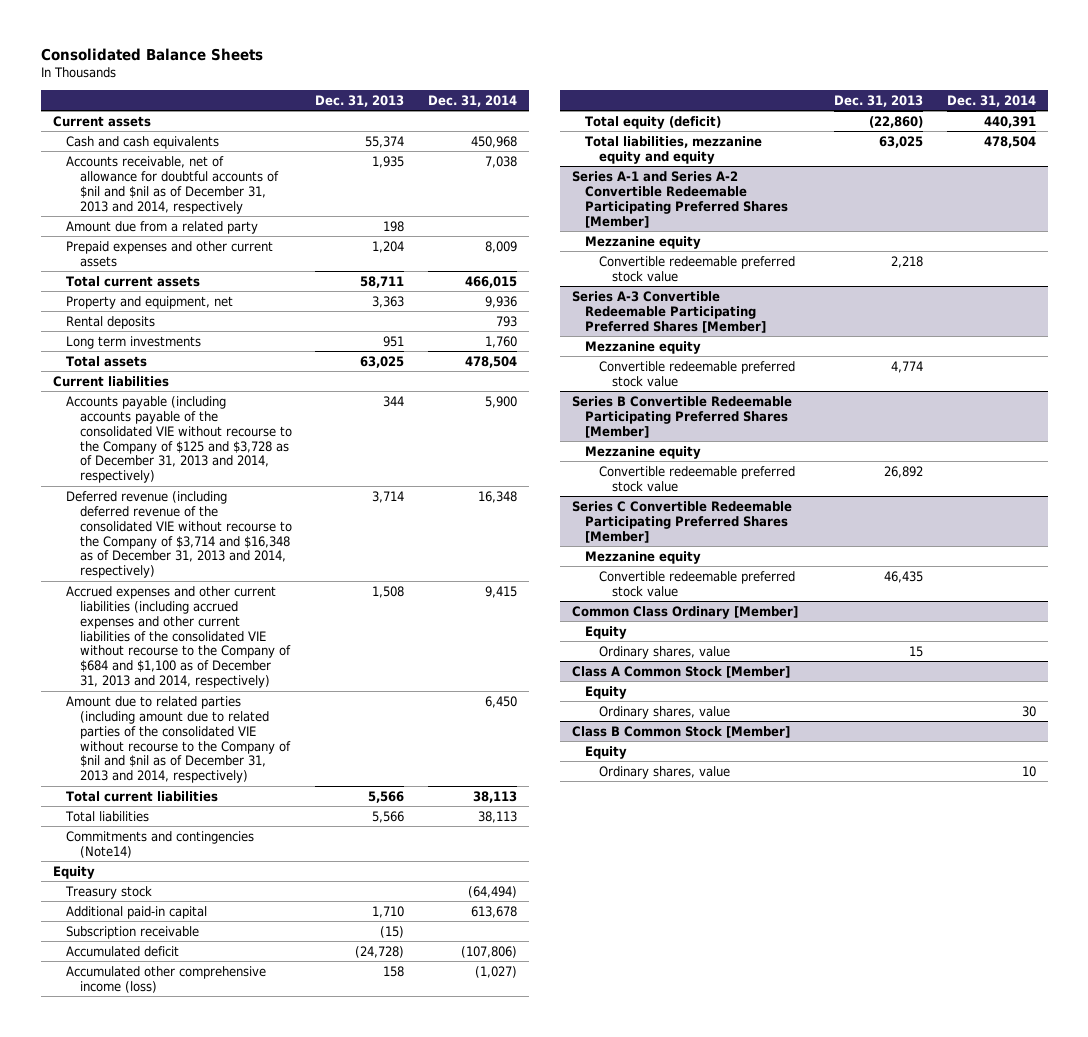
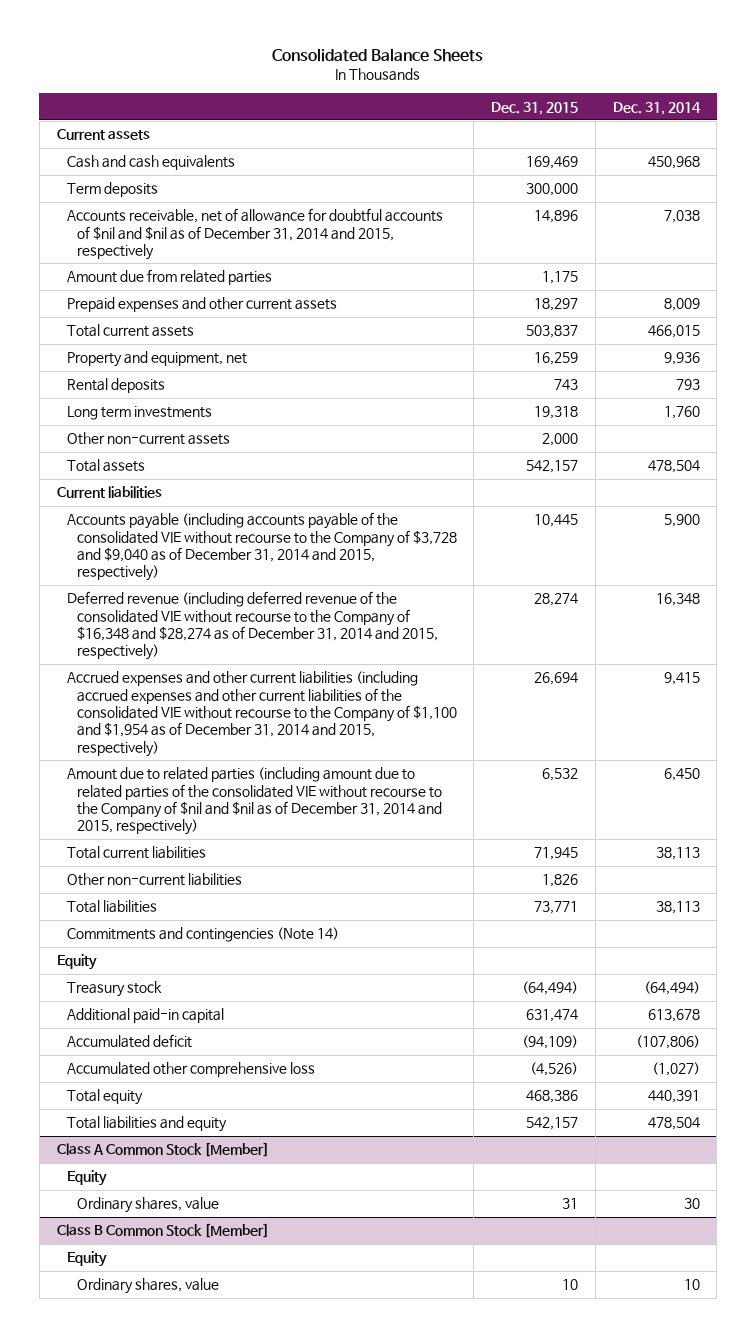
- | Dec. 31, 2013 | Dec. 31, 2014
+ | Dec. 31, 2015 | Dec. 31, 2014
- Accounts receivable, net of allowance for doubtful accounts of $nil and $nil as of December 31, 2013 and 2014, respectively | 1,935 | 7,038
- Amount due from a related party | 198 |
+ Term deposits | 300,000 |
+ Accounts receivable, net of allowance for doubtful accounts of $nil and $nil as of December 31, 2014 and 2015, respectively | 14,896 | 7,038
+ Amount due from related parties | 1,175 |
+ Other non-current assets | 2,000 |
- Accounts payable (including accounts payable of the consolidated VIE without recourse to the Company of $125 and $3,728 as of December 31, 2013 and 2014, respectively) | 344 | 5,900
- Deferred revenue (including deferred revenue of the consolidated VIE without recourse to the Company of $3,714 and $16,348 as of December 31, 2013 and 2014, respectively) | 3,714 | 16,348
- Accrued expenses and other current liabilities (including accrued expenses and other current liabilities of the consolidated VIE without recourse to the Company of $684 and $1,100 as of December 31, 2013 and 2014, respectively) | 1,508 | 9,415
- Amount due to related parties (including amount due to related parties of the consolidated VIE without recourse to the Company of $nil and $nil as of December 31, 2013 and 2014, respectively) | | 6,450
+ Accounts payable (including accounts payable of the consolidated VIE without recourse to the Company of $3,728 and $9,040 as of December 31, 2014 and 2015, respectively) | 10,445 | 5,900
+ Deferred revenue (including deferred revenue of the consolidated VIE without recourse to the Company of $16,348 and $28,274 as of December 31, 2014 and 2015, respectively) | 28,274 | 16,348
+ Accrued expenses and other current liabilities (including accrued expenses and other current liabilities of the consolidated VIE without recourse to the Company of $1,100 and $1,954 as of December 31, 2014 and 2015, respectively) | 26,694 | 9,415
+ Amount due to related parties (including amount due to related parties of the consolidated VIE without recourse to the Company of $nil and $nil as of December 31, 2014 and 2015, respectively) | 6,532 | 6,450
+ Other non-current liabilities | 1,826 |
- Commitments and contingencies (Note14)
+ Commitments and contingencies (Note 14)
- Subscription receivable | (15) |
- Accumulated other comprehensive income (loss) | 158 | (1,027)
- Total equity (deficit) | (22,860) | 440,391
- Total liabilities, mezzanine equity and equity | 63,025 | 478,504
- Series A-1 and Series A-2 Convertible Redeemable Participating Preferred Shares [Member]
- Mezzanine equity
- Convertible redeemable preferred stock value | 2,218 |
- Series A-3 Convertible Redeemable Participating Preferred Shares [Member]
- Mezzanine equity
- Convertible redeemable preferred stock value | 4,774 |
- Series B Convertible Redeemable Participating Preferred Shares [Member]
- Mezzanine equity
- Convertible redeemable preferred stock value | 26,892 |
- Series C Convertible Redeemable Participating Preferred Shares [Member]
- Mezzanine equity
- Convertible redeemable preferred stock value | 46,435 |
- Common Class Ordinary [Member]
- Equity
- Ordinary shares, value | 15 |
+ Accumulated other comprehensive loss | (4,526) | (1,027)
+ Total equity | 468,386 | 440,391
+ Total liabilities and equity | 542,157 | 478,504

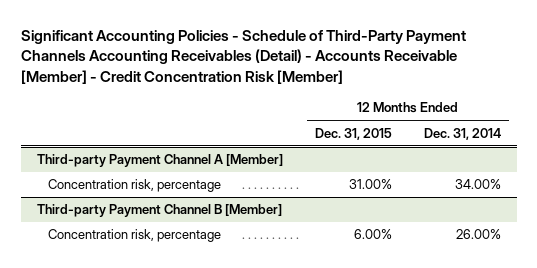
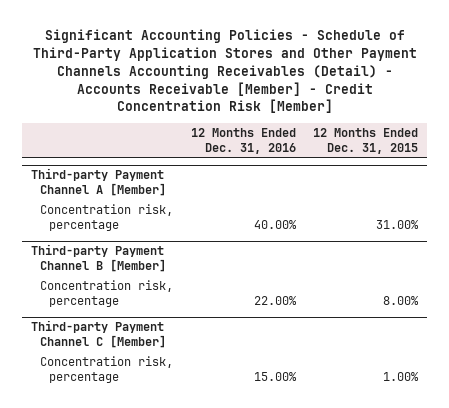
- Significant Accounting Policies - Schedule of Third-Party Payment Channels Accounting Receivables (Detail) - Accounts Receivable [Member] - Credit Concentration Risk [Member]
+ Significant Accounting Policies - Schedule of Third-Party Application Stores and Other Payment Channels Accounting Receivables (Detail) - Accounts Receivable [Member] - Credit Concentration Risk [Member]
- | 12 Months Ended Dec. 31, 2015 | 12 Months Ended Dec. 31, 2014
+ | 12 Months Ended Dec. 31, 2016 | 12 Months Ended Dec. 31, 2015
@ Third-party Payment Channel B [Member]
- Concentration risk, percentage | 6.00% | 26.00%
+ Concentration risk, percentage | 22.00% | 8.00%
+ Third-party Payment Channel C [Member]
+ Concentration risk, percentage | 15.00% | 1.00%

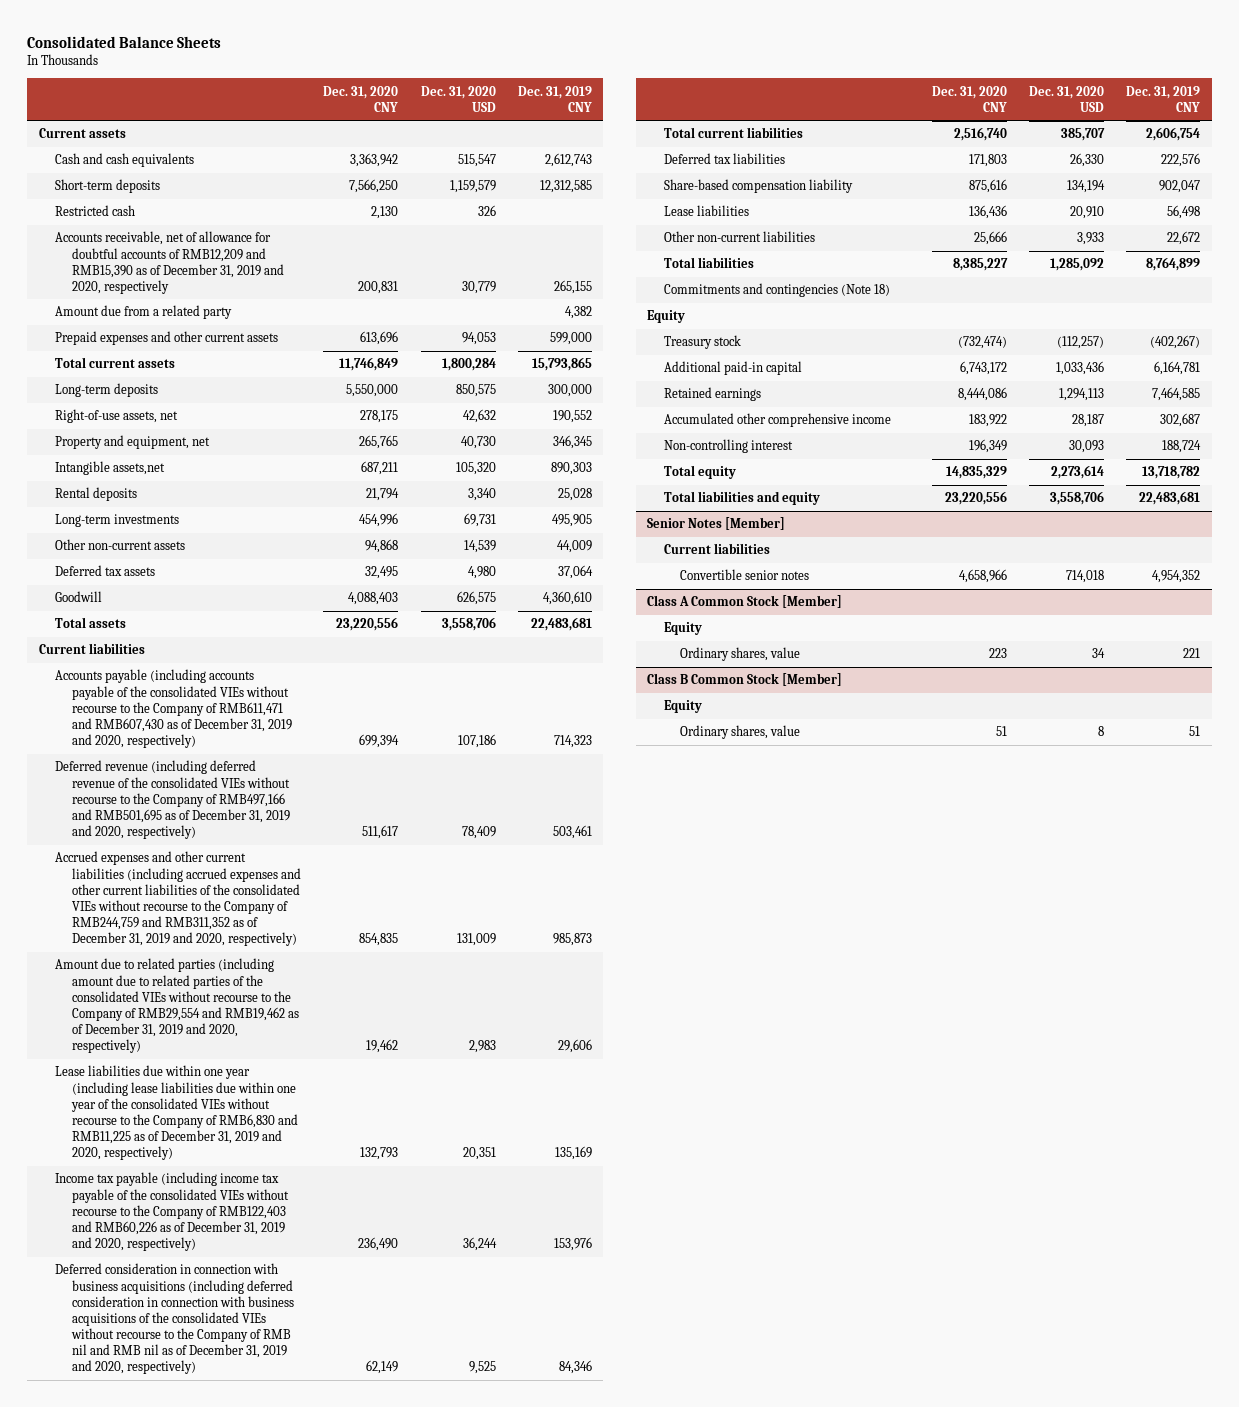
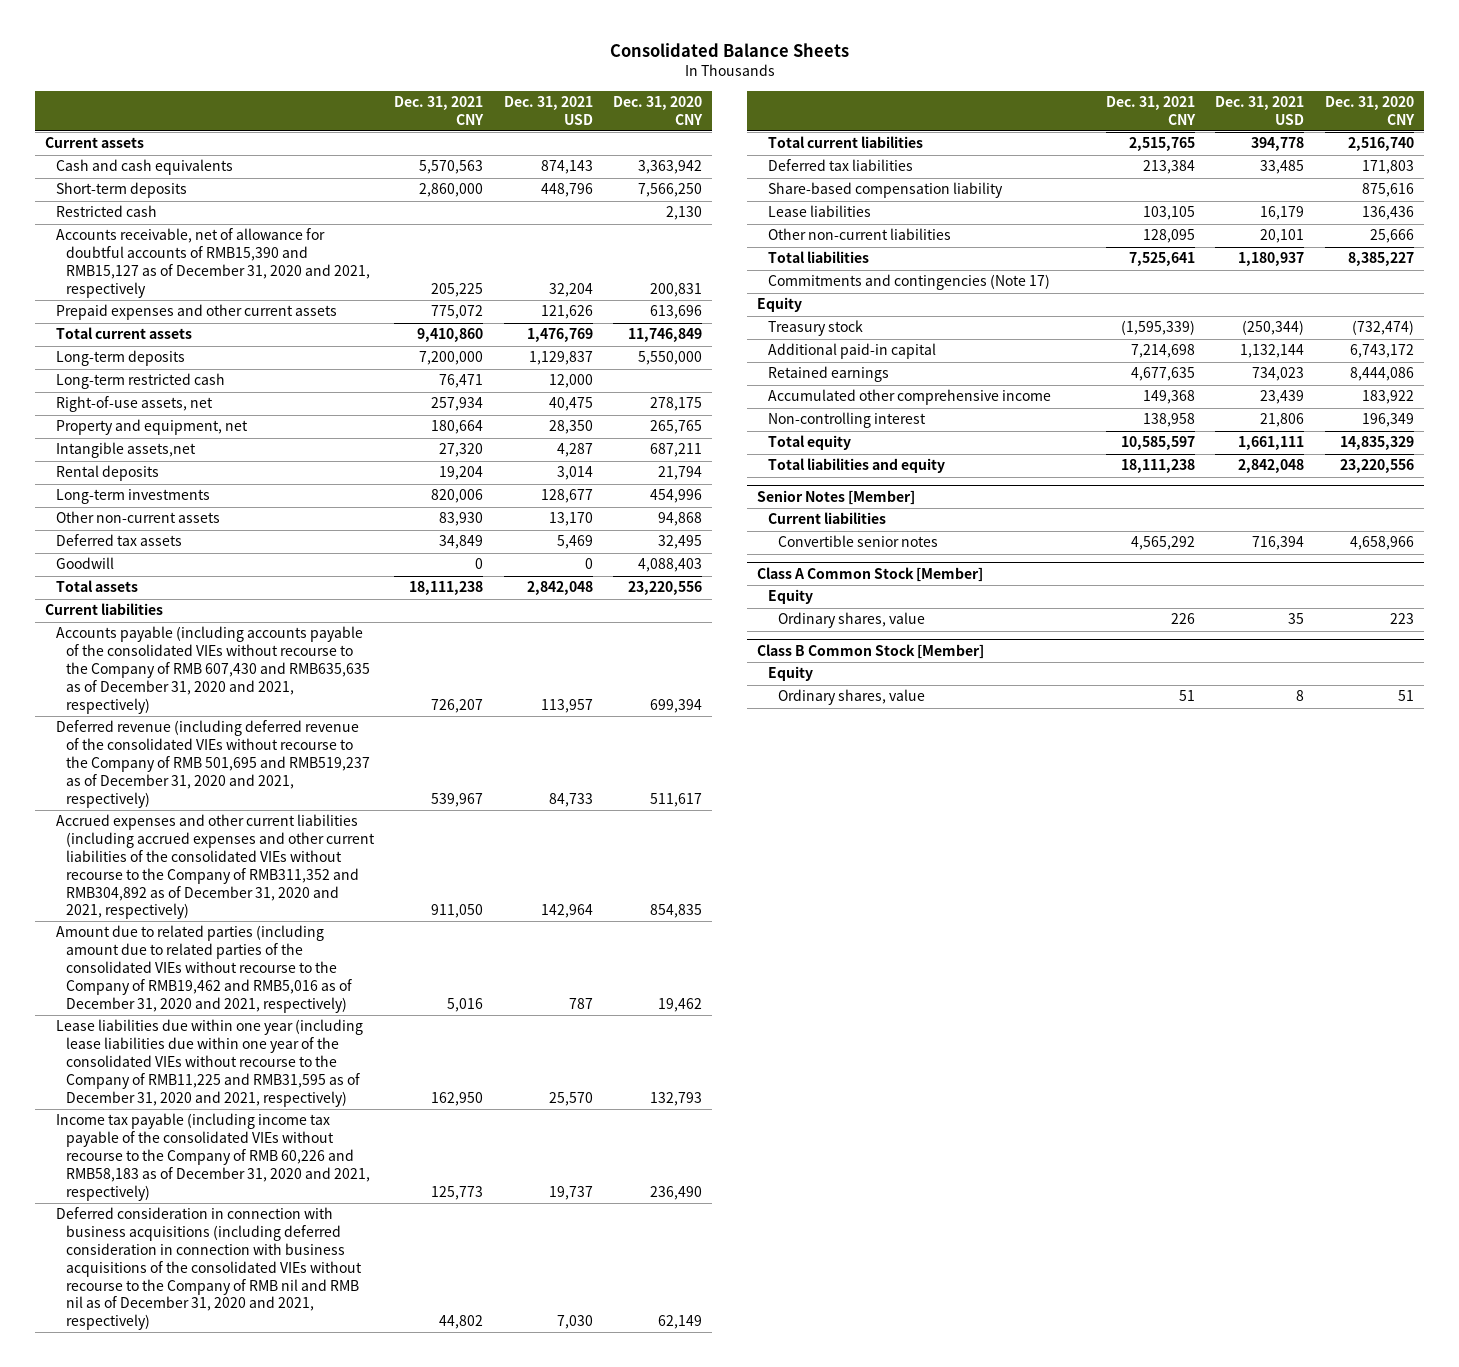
- | Dec. 31, 2020 CNY | Dec. 31, 2020 USD | Dec. 31, 2019 CNY
+ | Dec. 31, 2021 CNY | Dec. 31, 2021 USD | Dec. 31, 2020 CNY
- Accounts receivable, net of allowance for doubtful accounts of RMB12,209 and RMB15,390 as of December 31, 2019 and 2020, respectively | 200,831 | 30,779 | 265,155
- Amount due from a related party | | | 4,382
+ Accounts receivable, net of allowance for doubtful accounts of RMB15,390 and RMB15,127 as of December 31, 2020 and 2021, respectively | 205,225 | 32,204 | 200,831
+ Long-term restricted cash | 76,471 | 12,000 |
- Accounts payable (including accounts payable of the consolidated VIEs without recourse to the Company of RMB611,471 and RMB607,430 as of December 31, 2019 and 2020, respectively) | 699,394 | 107,186 | 714,323
- Deferred revenue (including deferred revenue of the consolidated VIEs without recourse to the Company of RMB497,166 and RMB501,695 as of December 31, 2019 and 2020, respectively) | 511,617 | 78,409 | 503,461
- Accrued expenses and other current liabilities (including accrued expenses and other current liabilities of the consolidated VIEs without recourse to the Company of RMB244,759 and RMB311,352 as of December 31, 2019 and 2020, respectively) | 854,835 | 131,009 | 985,873
- Amount due to related parties (including amount due to related parties of the consolidated VIEs without recourse to the Company of RMB29,554 and RMB19,462 as of December 31, 2019 and 2020, respectively) | 19,462 | 2,983 | 29,606
- Lease liabilities due within one year (including lease liabilities due within one year of the consolidated VIEs without recourse to the Company of RMB6,830 and RMB11,225 as of December 31, 2019 and 2020, respectively) | 132,793 | 20,351 | 135,169
- Income tax payable (including income tax payable of the consolidated VIEs without recourse to the Company of RMB122,403 and RMB60,226 as of December 31, 2019 and 2020, respectively) | 236,490 | 36,244 | 153,976
- Deferred consideration in connection with business acquisitions (including deferred consideration in connection with business acquisitions of the consolidated VIEs without recourse to the Company of RMB nil and RMB nil as of December 31, 2019 and 2020, respectively) | 62,149 | 9,525 | 84,346
+ Accounts payable (including accounts payable of the consolidated VIEs without recourse to the Company of RMB 607,430 and RMB635,635 as of December 31, 2020 and 2021, respectively) | 726,207 | 113,957 | 699,394
+ Deferred revenue (including deferred revenue of the consolidated VIEs without recourse to the Company of RMB 501,695 and RMB519,237 as of December 31, 2020 and 2021, respectively) | 539,967 | 84,733 | 511,617
+ Accrued expenses and other current liabilities (including accrued expenses and other current liabilities of the consolidated VIEs without recourse to the Company of RMB311,352 and RMB304,892 as of December 31, 2020 and 2021, respectively) | 911,050 | 142,964 | 854,835
+ Amount due to related parties (including amount due to related parties of the consolidated VIEs without recourse to the Company of RMB19,462 and RMB5,016 as of December 31, 2020 and 2021, respectively) | 5,016 | 787 | 19,462
+ Lease liabilities due within one year (including lease liabilities due within one year of the consolidated VIEs without recourse to the Company of RMB11,225 and RMB31,595 as of December 31, 2020 and 2021, respectively) | 162,950 | 25,570 | 132,793
+ Income tax payable (including income tax payable of the consolidated VIEs without recourse to the Company of RMB 60,226 and RMB58,183 as of December 31, 2020 and 2021, respectively) | 125,773 | 19,737 | 236,490
+ Deferred consideration in connection with business acquisitions (including deferred consideration in connection with business acquisitions of the consolidated VIEs without recourse to the Company of RMB nil and RMB nil as of December 31, 2020 and 2021, respectively) | 44,802 | 7,030 | 62,149
- Commitments and contingencies (Note 18)
+ Commitments and contingencies (Note 17)

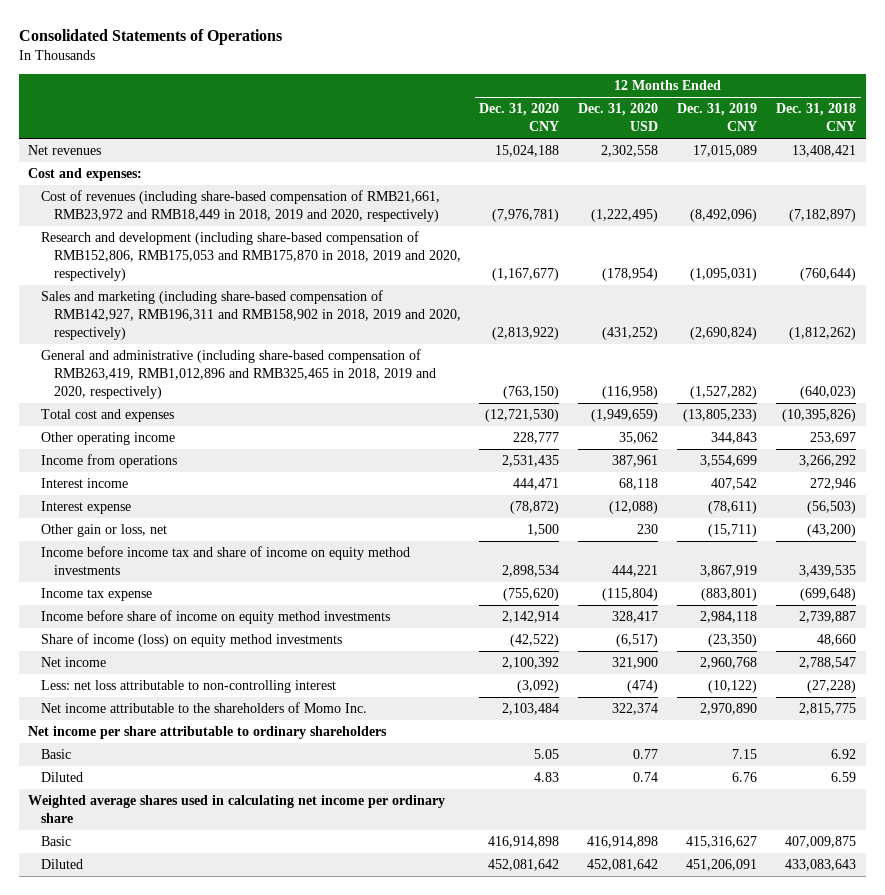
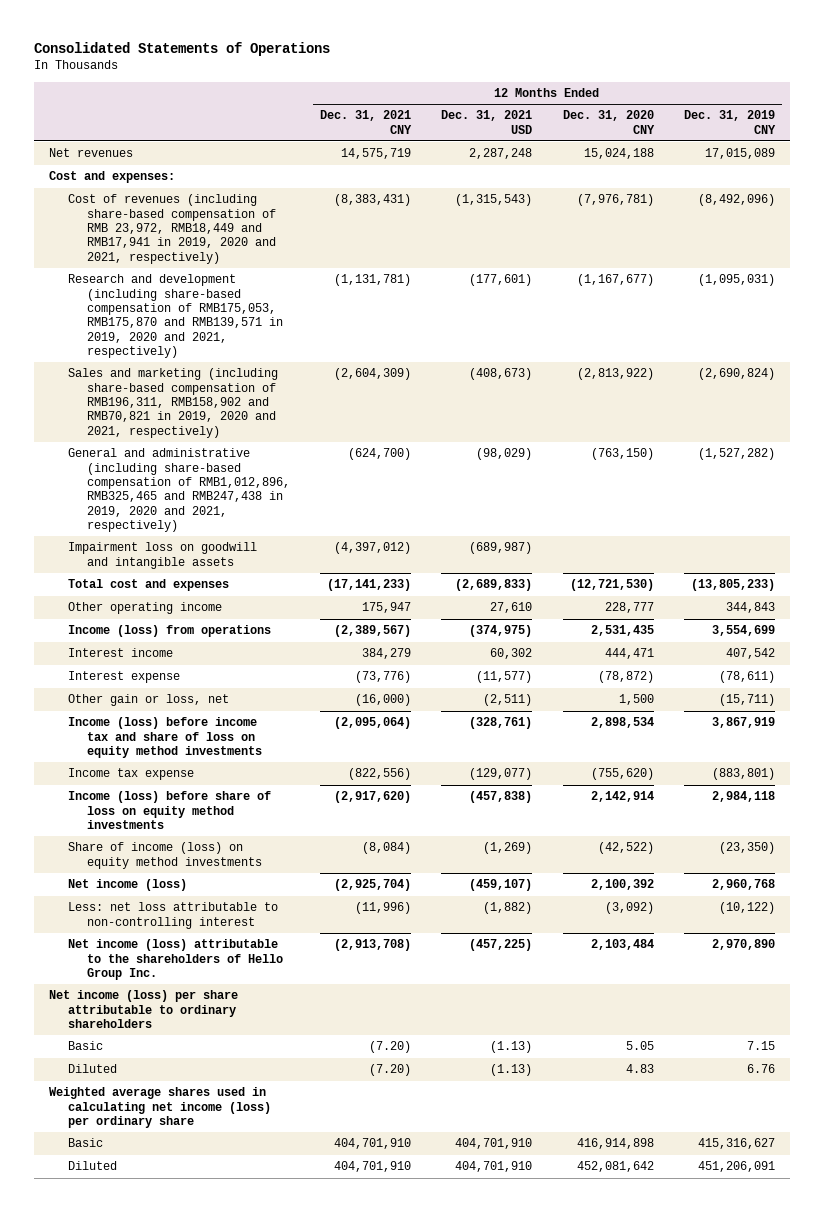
- | 12 Months Ended Dec. 31, 2020 CNY | 12 Months Ended Dec. 31, 2020 USD | 12 Months Ended Dec. 31, 2019 CNY | 12 Months Ended Dec. 31, 2018 CNY
+ | 12 Months Ended Dec. 31, 2021 CNY | 12 Months Ended Dec. 31, 2021 USD | 12 Months Ended Dec. 31, 2020 CNY | 12 Months Ended Dec. 31, 2019 CNY
- Cost of revenues (including share-based compensation of RMB21,661, RMB23,972 and RMB18,449 in 2018, 2019 and 2020, respectively) | (7,976,781) | (1,222,495) | (8,492,096) | (7,182,897)
- Research and development (including share-based compensation of RMB152,806, RMB175,053 and RMB175,870 in 2018, 2019 and 2020, respectively) | (1,167,677) | (178,954) | (1,095,031) | (760,644)
- Sales and marketing (including share-based compensation of RMB142,927, RMB196,311 and RMB158,902 in 2018, 2019 and 2020, respectively) | (2,813,922) | (431,252) | (2,690,824) | (1,812,262)
- General and administrative (including share-based compensation of RMB263,419, RMB1,012,896 and RMB325,465 in 2018, 2019 and 2020, respectively) | (763,150) | (116,958) | (1,527,282) | (640,023)
+ Cost of revenues (including share-based compensation of RMB 23,972, RMB18,449 and RMB17,941 in 2019, 2020 and 2021, respectively) | (8,383,431) | (1,315,543) | (7,976,781) | (8,492,096)
+ Research and development (including share-based compensation of RMB175,053, RMB175,870 and RMB139,571 in 2019, 2020 and 2021, respectively) | (1,131,781) | (177,601) | (1,167,677) | (1,095,031)
+ Sales and marketing (including share-based compensation of RMB196,311, RMB158,902 and RMB70,821 in 2019, 2020 and 2021, respectively) | (2,604,309) | (408,673) | (2,813,922) | (2,690,824)
+ General and administrative (including share-based compensation of RMB1,012,896, RMB325,465 and RMB247,438 in 2019, 2020 and 2021, respectively) | (624,700) | (98,029) | (763,150) | (1,527,282)
+ Impairment loss on goodwill and intangible assets | (4,397,012) | (689,987) | |
- Income from operations | 2,531,435 | 387,961 | 3,554,699 | 3,266,292
+ Income (loss) from operations | (2,389,567) | (374,975) | 2,531,435 | 3,554,699
- Income before income tax and share of income on equity method investments | 2,898,534 | 444,221 | 3,867,919 | 3,439,535
+ Income (loss) before income tax and share of loss on equity method investments | (2,095,064) | (328,761) | 2,898,534 | 3,867,919
- Income before share of income on equity method investments | 2,142,914 | 328,417 | 2,984,118 | 2,739,887
+ Income (loss) before share of loss on equity method investments | (2,917,620) | (457,838) | 2,142,914 | 2,984,118
- Net income | 2,100,392 | 321,900 | 2,960,768 | 2,788,547
+ Net income (loss) | (2,925,704) | (459,107) | 2,100,392 | 2,960,768
- Net income attributable to the shareholders of Momo Inc. | 2,103,484 | 322,374 | 2,970,890 | 2,815,775
- Net income per share attributable to ordinary shareholders
+ Net income (loss) attributable to the shareholders of Hello Group Inc. | (2,913,708) | (457,225) | 2,103,484 | 2,970,890
+ Net income (loss) per share attributable to ordinary shareholders
- Weighted average shares used in calculating net income per ordinary share
+ Weighted average shares used in calculating net income (loss) per ordinary share

